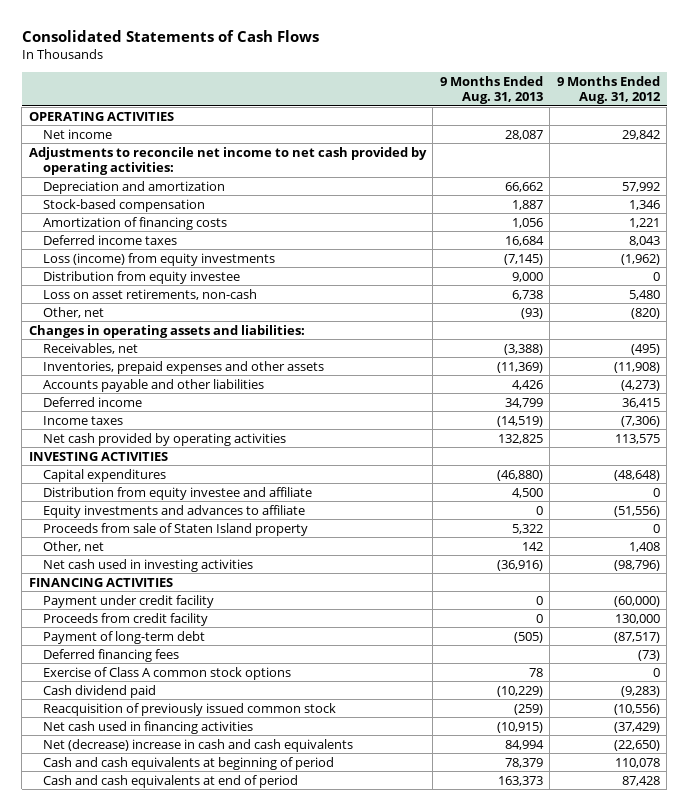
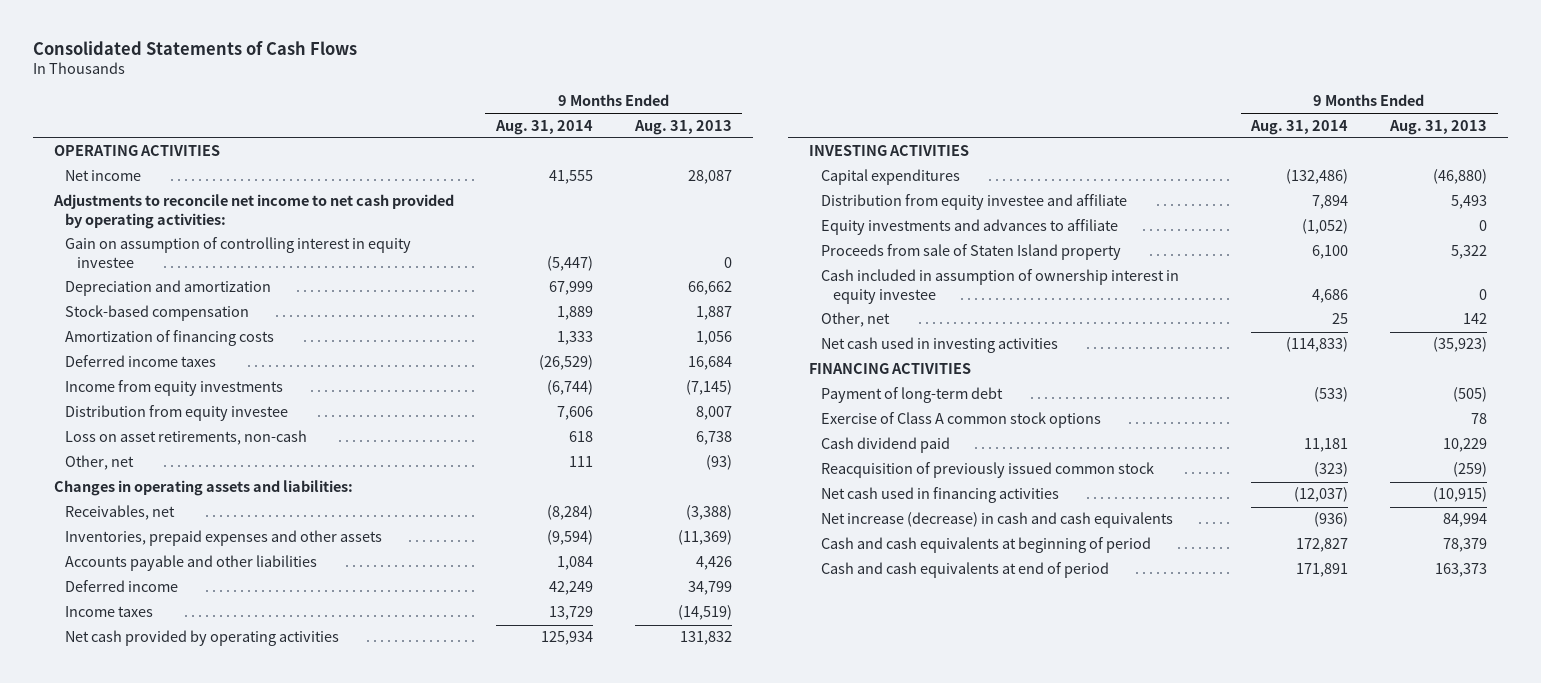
- | 9 Months Ended Aug. 31, 2013 | 9 Months Ended Aug. 31, 2012
+ | 9 Months Ended Aug. 31, 2014 | 9 Months Ended Aug. 31, 2013
+ Gain on assumption of controlling interest in equity investee | (5,447) | 0
- Loss (income) from equity investments | (7,145) | (1,962)
- Distribution from equity investee | 9,000 | 0
+ Income from equity investments | (6,744) | (7,145)
+ Distribution from equity investee | 7,606 | 8,007
- Net cash provided by operating activities | 132,825 | 113,575
+ Net cash provided by operating activities | 125,934 | 131,832
- Distribution from equity investee and affiliate | 4,500 | 0
+ Distribution from equity investee and affiliate | 7,894 | 5,493
+ Cash included in assumption of ownership interest in equity investee | 4,686 | 0
- Net cash used in investing activities | (36,916) | (98,796)
+ Net cash used in investing activities | (114,833) | (35,923)
- Payment under credit facility | 0 | (60,000)
- Proceeds from credit facility | 0 | 130,000
- Deferred financing fees | | (73)
- Cash dividend paid | (10,229) | (9,283)
+ Cash dividend paid | 11,181 | 10,229
- Net (decrease) increase in cash and cash equivalents | 84,994 | (22,650)
+ Net increase (decrease) in cash and cash equivalents | (936) | 84,994

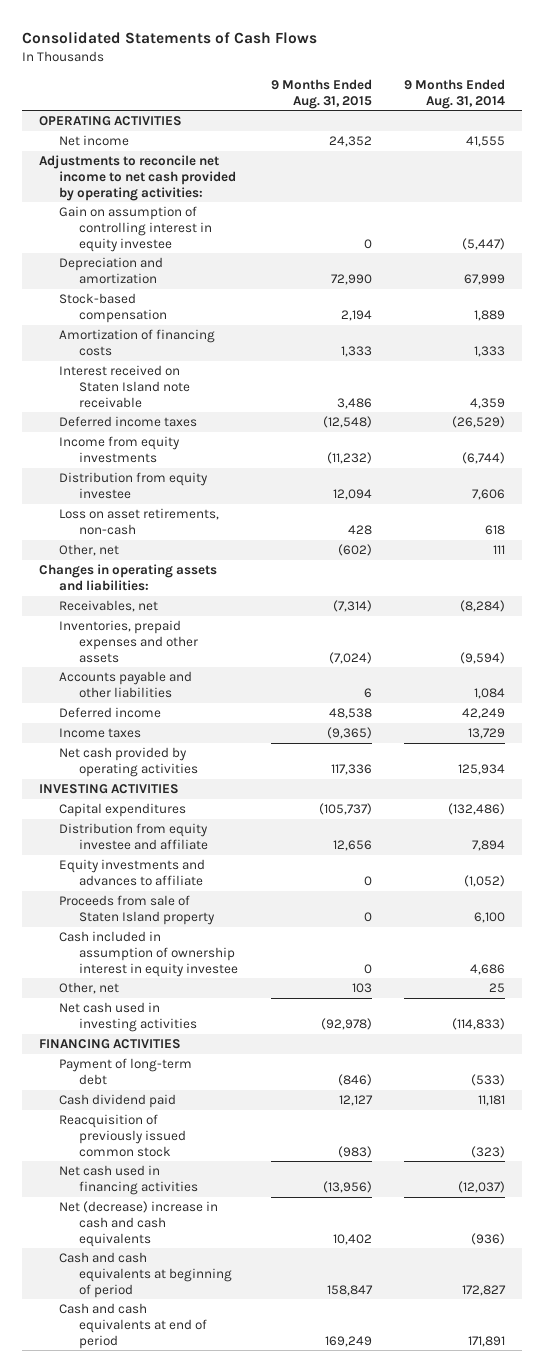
- | 9 Months Ended Aug. 31, 2014 | 9 Months Ended Aug. 31, 2013
+ | 9 Months Ended Aug. 31, 2015 | 9 Months Ended Aug. 31, 2014
+ Interest received on Staten Island note receivable | 3,486 | 4,359
- Exercise of Class A common stock options | | 78
- Net increase (decrease) in cash and cash equivalents | (936) | 84,994
+ Net (decrease) increase in cash and cash equivalents | 10,402 | (936)

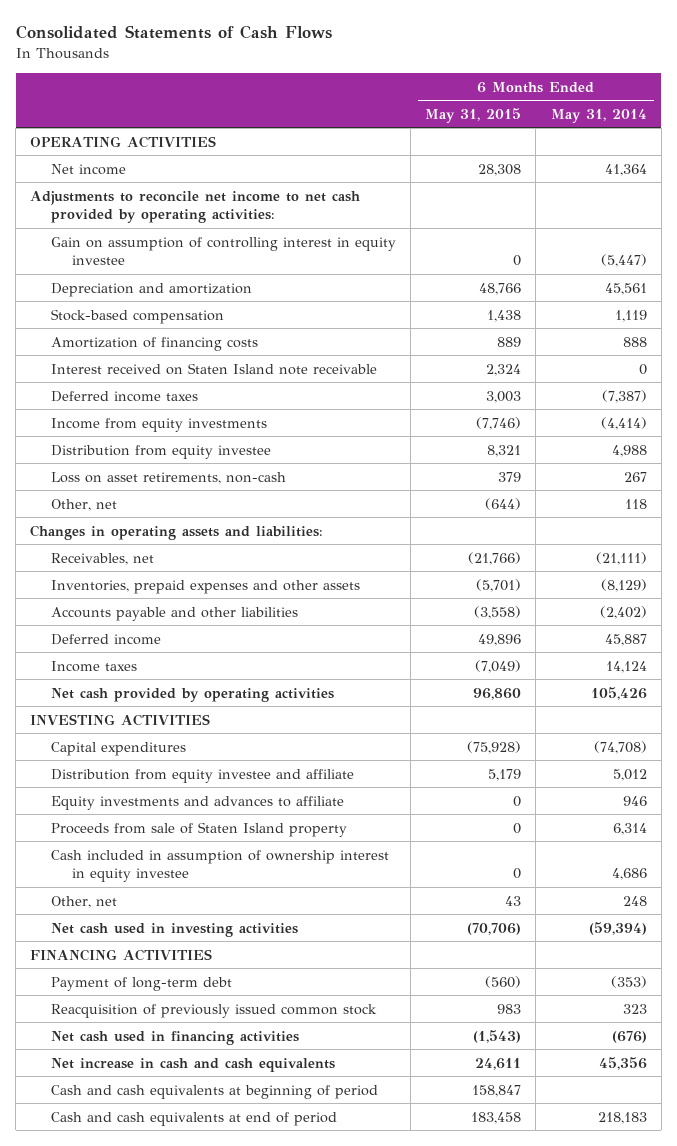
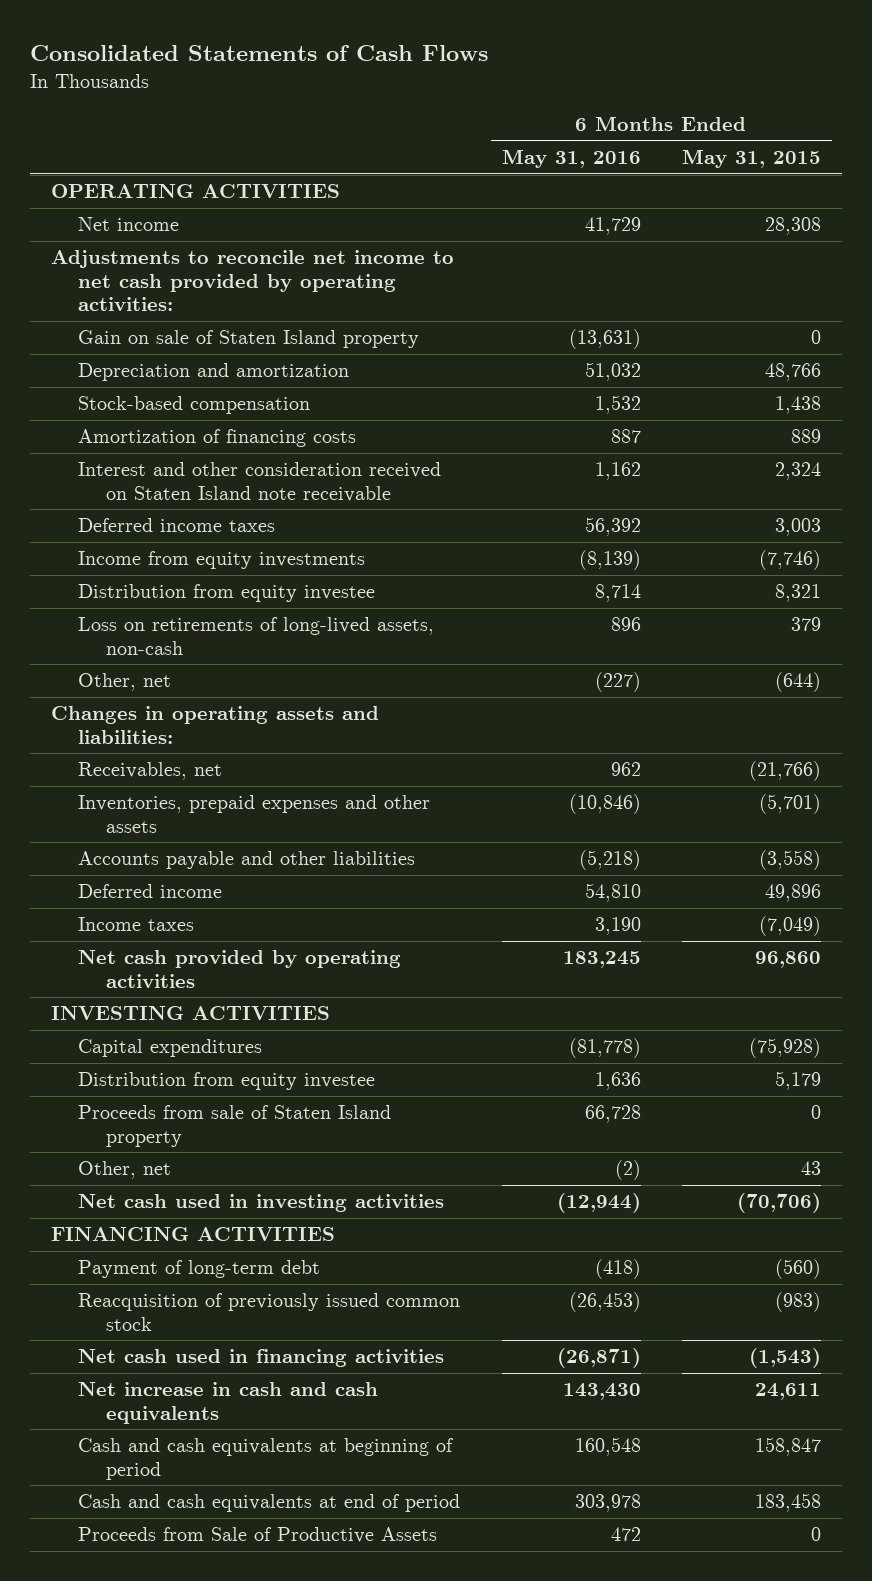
- | 6 Months Ended May 31, 2015 | 6 Months Ended May 31, 2014
+ | 6 Months Ended May 31, 2016 | 6 Months Ended May 31, 2015
- Gain on assumption of controlling interest in equity investee | 0 | (5,447)
+ Gain on sale of Staten Island property | (13,631) | 0
- Interest received on Staten Island note receivable | 2,324 | 0
+ Interest and other consideration received on Staten Island note receivable | 1,162 | 2,324
- Loss on asset retirements, non-cash | 379 | 267
+ Loss on retirements of long-lived assets, non-cash | 896 | 379
- Distribution from equity investee and affiliate | 5,179 | 5,012
- Equity investments and advances to affiliate | 0 | 946
+ Distribution from equity investee | 1,636 | 5,179
- Cash included in assumption of ownership interest in equity investee | 0 | 4,686
- Reacquisition of previously issued common stock | 983 | 323
+ Reacquisition of previously issued common stock | (26,453) | (983)
+ Proceeds from Sale of Productive Assets | 472 | 0

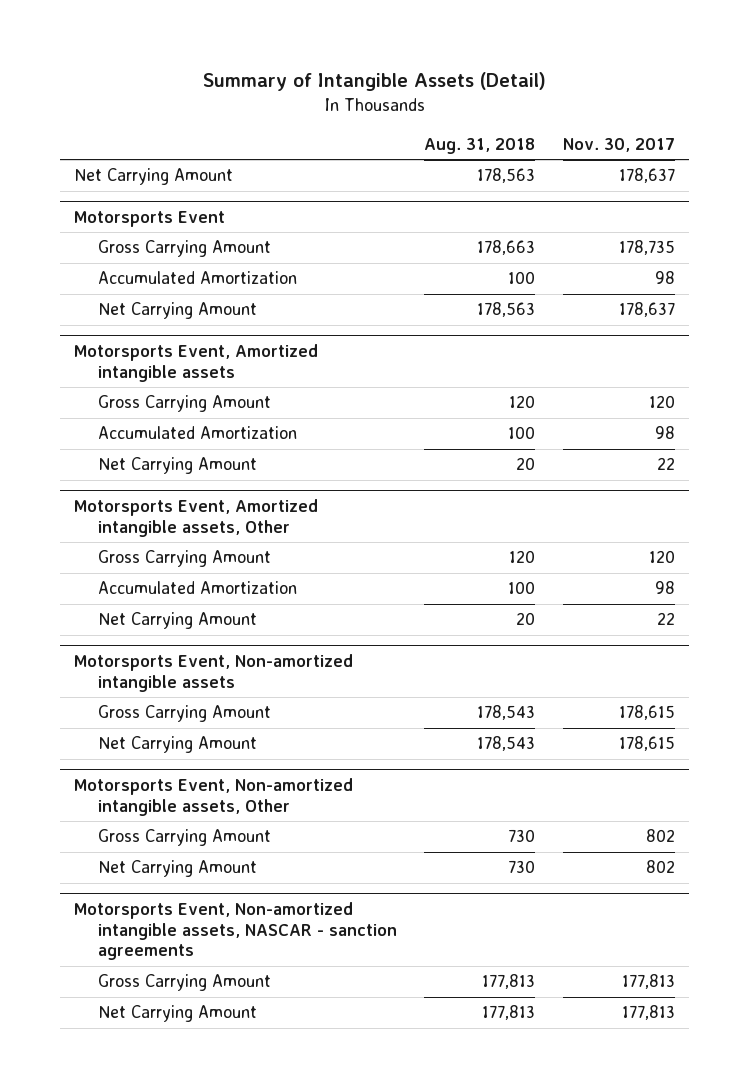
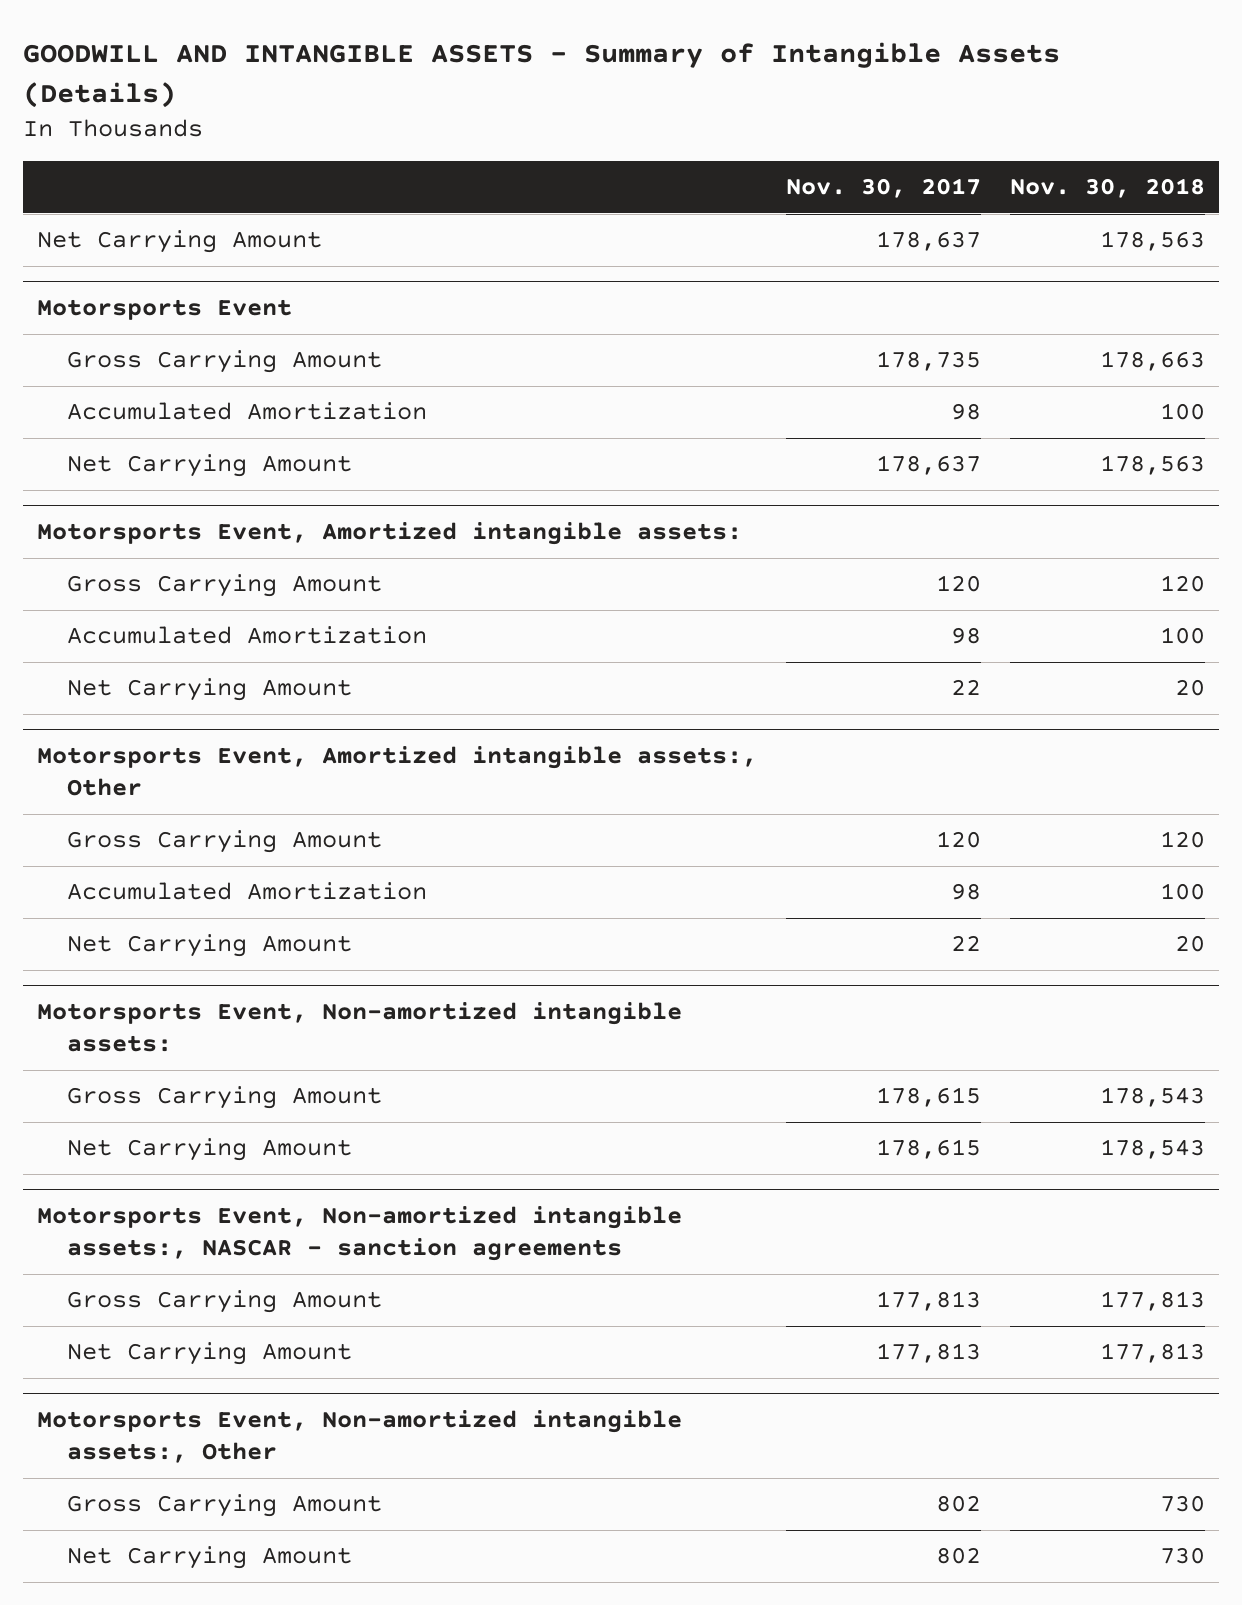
- Summary of Intangible Assets (Detail)
+ GOODWILL AND INTANGIBLE ASSETS - Summary of Intangible Assets (Details)
- | Aug. 31, 2018 | Nov. 30, 2017
+ | Nov. 30, 2017 | Nov. 30, 2018
- Motorsports Event, Amortized intangible assets
+ Motorsports Event, Amortized intangible assets:
- Motorsports Event, Amortized intangible assets, Other
+ Motorsports Event, Amortized intangible assets:, Other
- Motorsports Event, Non-amortized intangible assets
+ Motorsports Event, Non-amortized intangible assets:
- Motorsports Event, Non-amortized intangible assets, Other
- Gross Carrying Amount | 730 | 802
- Net Carrying Amount | 730 | 802
- Motorsports Event, Non-amortized intangible assets, NASCAR - sanction agreements
+ Motorsports Event, Non-amortized intangible assets:, NASCAR - sanction agreements
+ Motorsports Event, Non-amortized intangible assets:, Other
+ Gross Carrying Amount | 802 | 730
+ Net Carrying Amount | 802 | 730

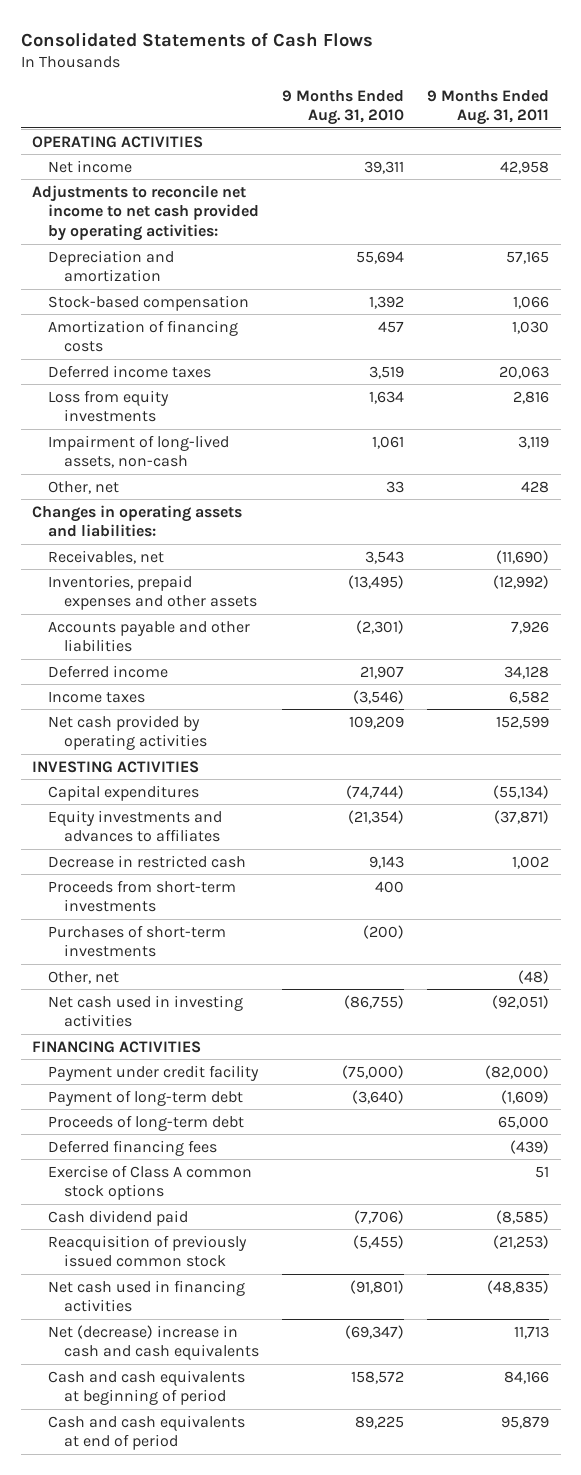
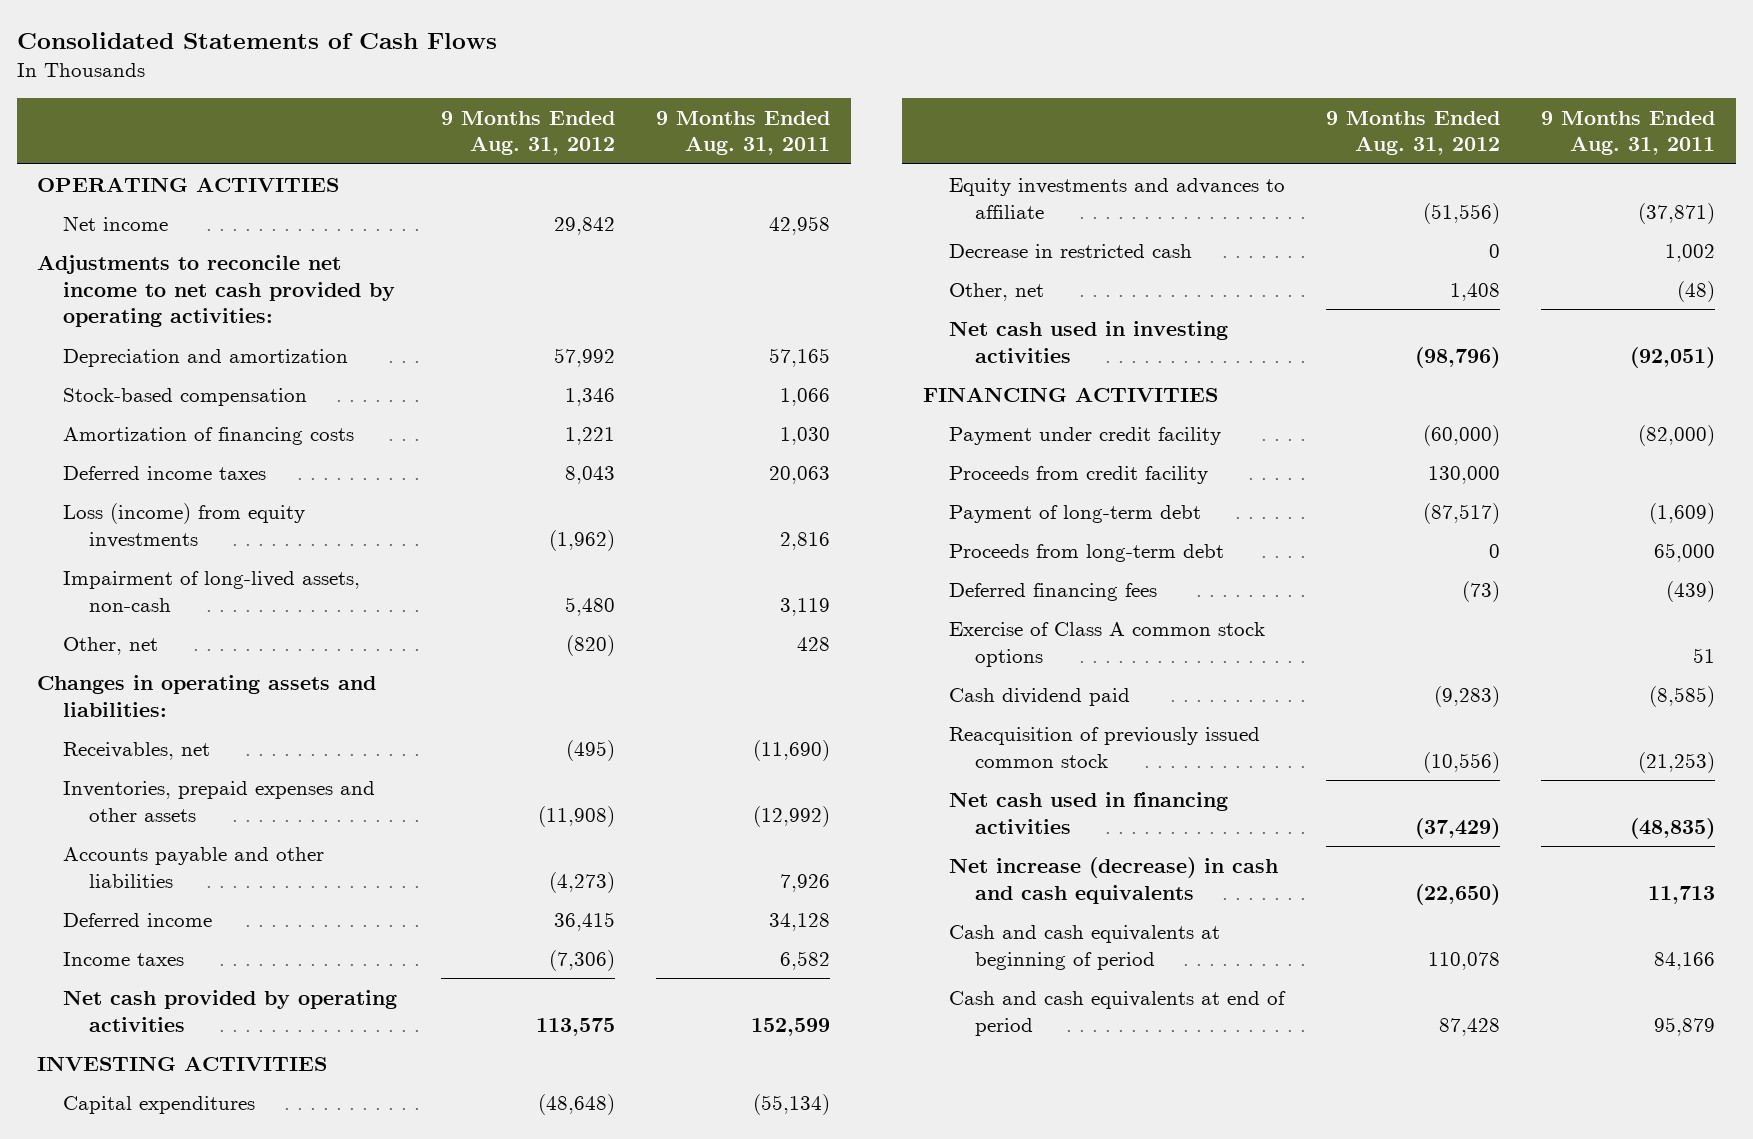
- | 9 Months Ended Aug. 31, 2010 | 9 Months Ended Aug. 31, 2011
+ | 9 Months Ended Aug. 31, 2012 | 9 Months Ended Aug. 31, 2011
- Loss from equity investments | 1,634 | 2,816
+ Loss (income) from equity investments | (1,962) | 2,816
- Equity investments and advances to affiliates | (21,354) | (37,871)
+ Equity investments and advances to affiliate | (51,556) | (37,871)
- Proceeds from short-term investments | 400 |
- Purchases of short-term investments | (200) |
+ Proceeds from credit facility | 130,000 |
- Proceeds of long-term debt | | 65,000
+ Proceeds from long-term debt | 0 | 65,000
- Net (decrease) increase in cash and cash equivalents | (69,347) | 11,713
+ Net increase (decrease) in cash and cash equivalents | (22,650) | 11,713

